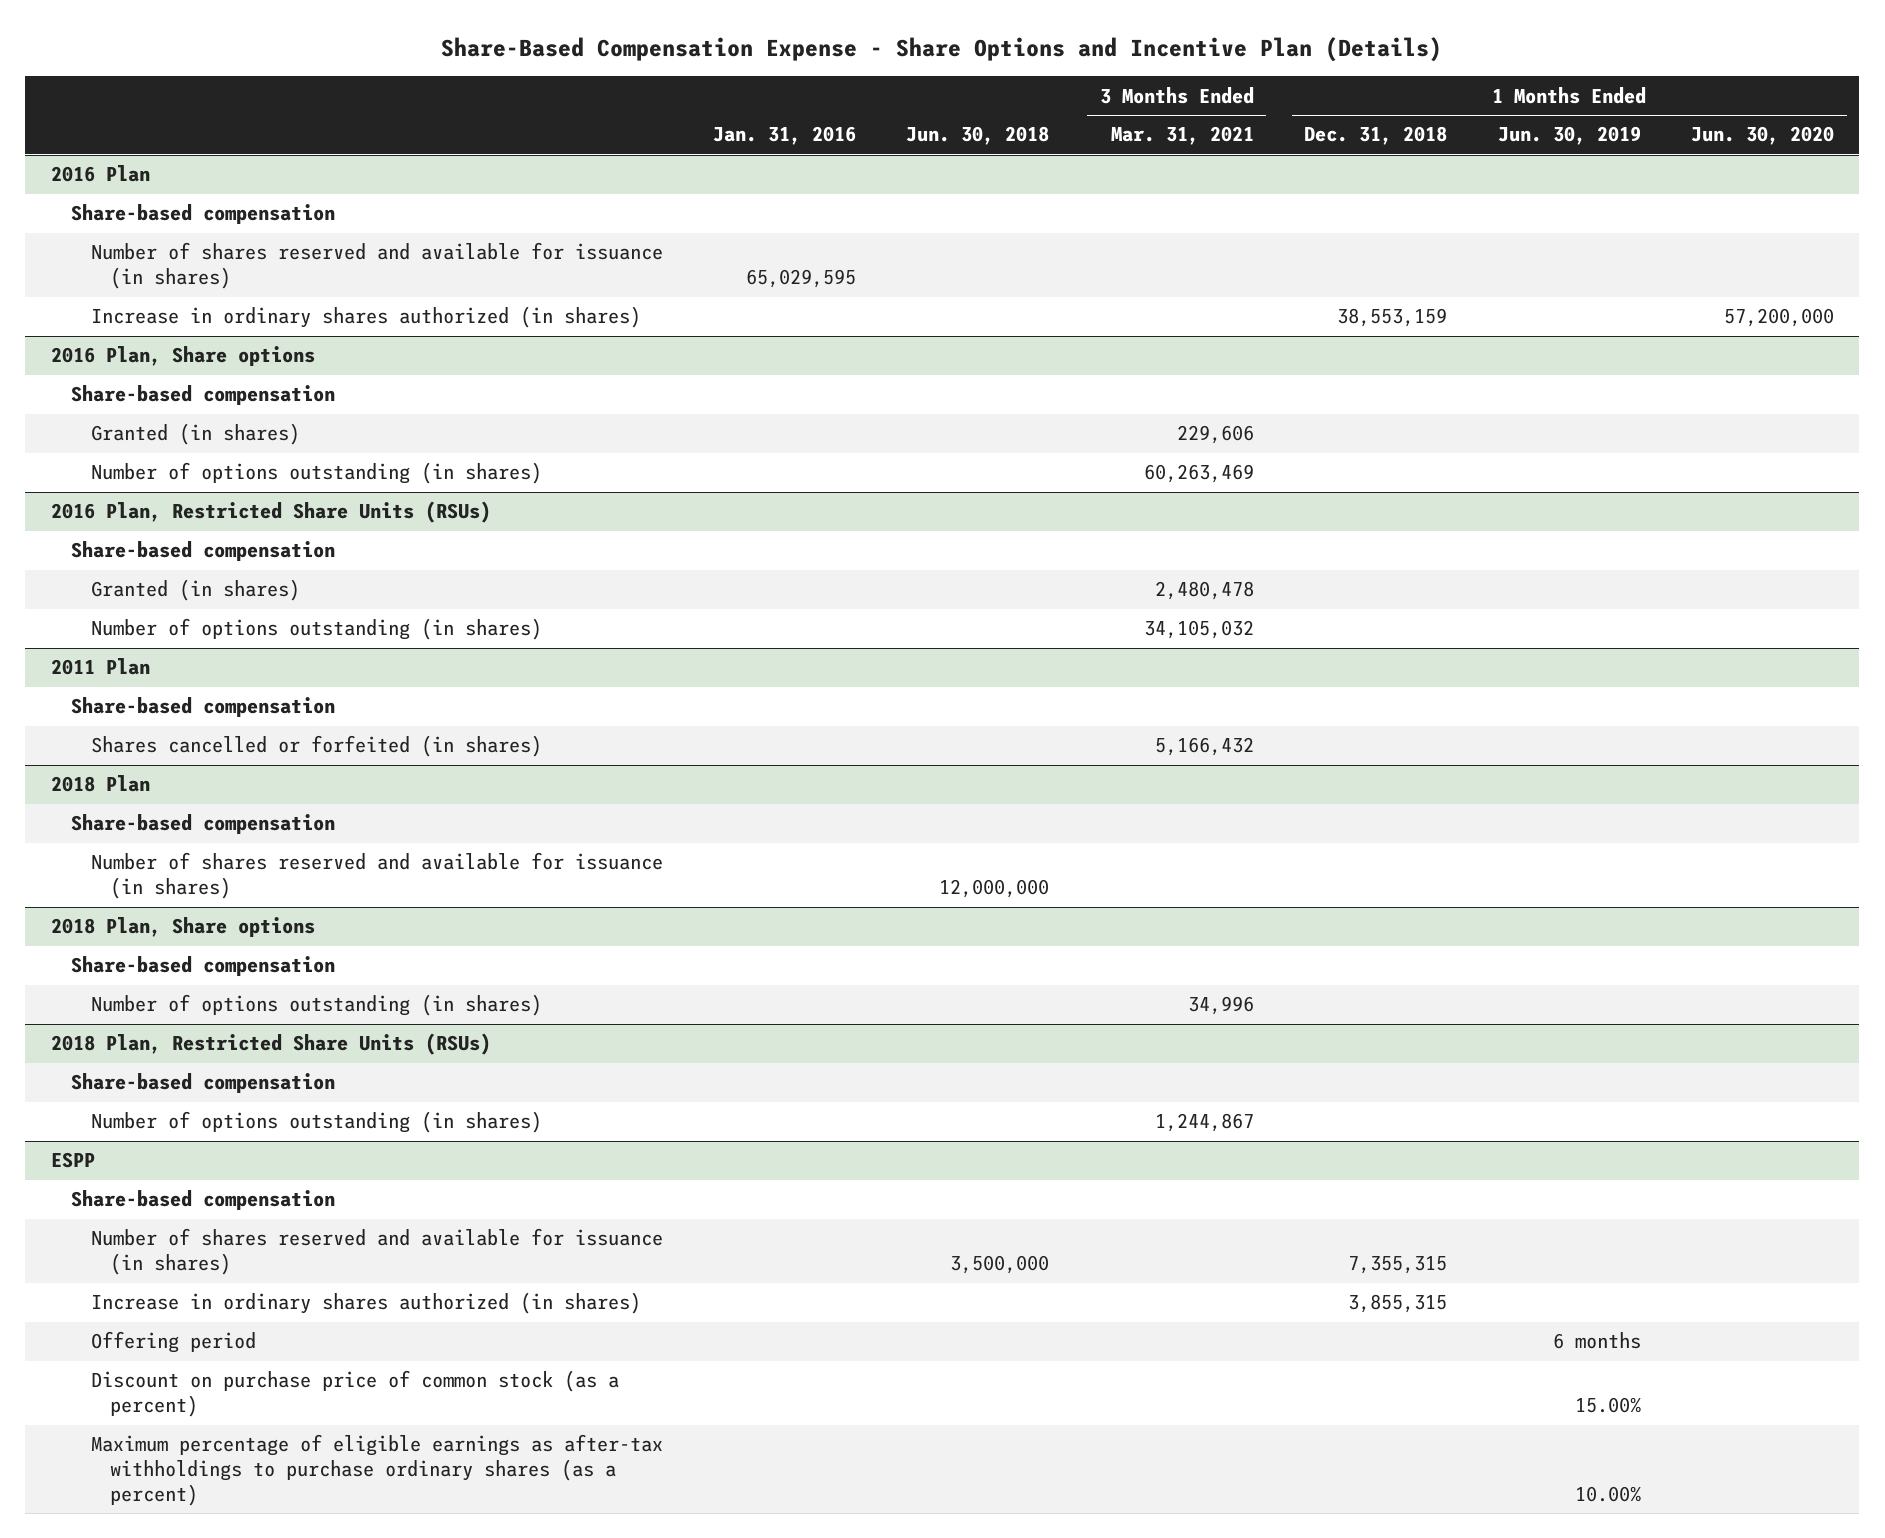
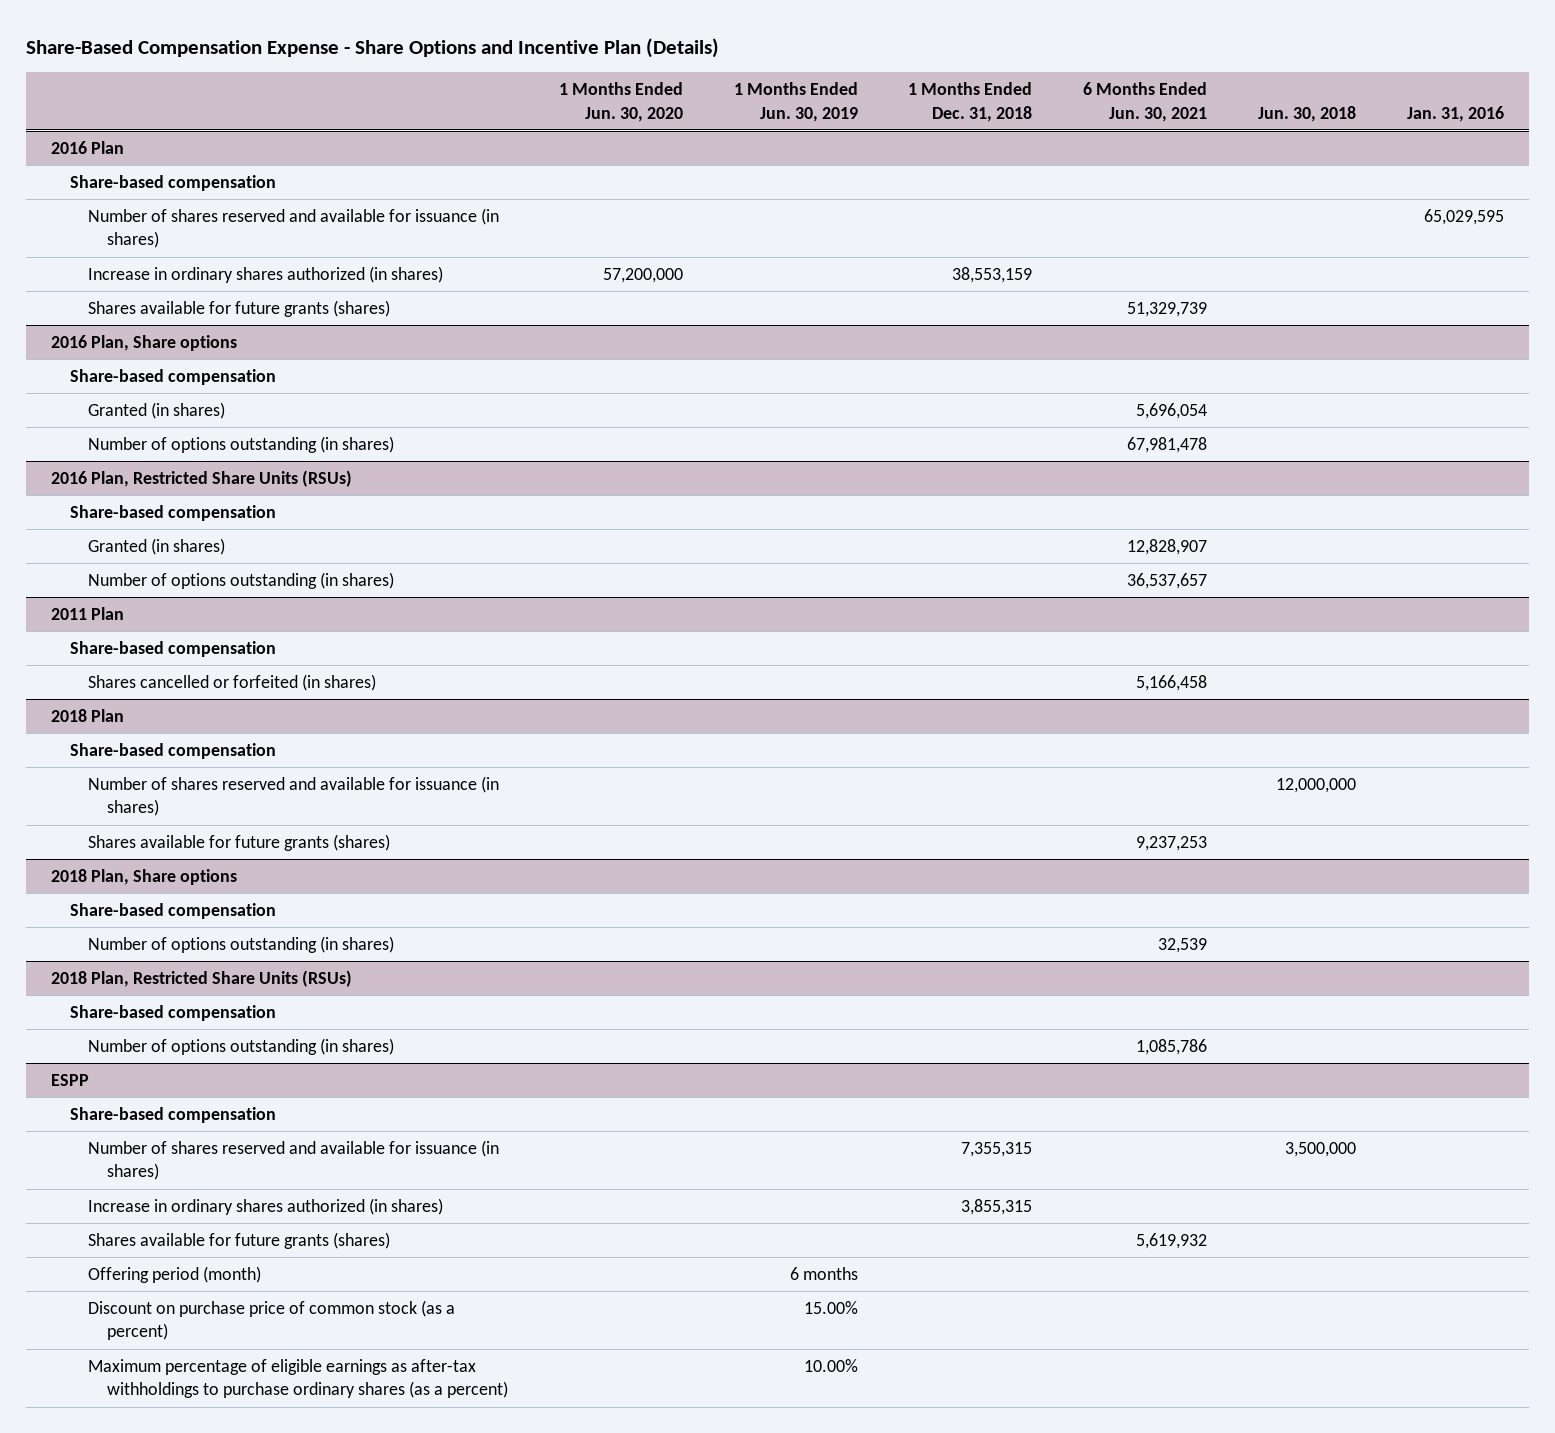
- | Jan. 31, 2016 | Jun. 30, 2018 | 3 Months Ended Mar. 31, 2021 | 1 Months Ended Dec. 31, 2018 | 1 Months Ended Jun. 30, 2019 | 1 Months Ended Jun. 30, 2020
+ | 1 Months Ended Jun. 30, 2020 | 1 Months Ended Jun. 30, 2019 | 1 Months Ended Dec. 31, 2018 | 6 Months Ended Jun. 30, 2021 | Jun. 30, 2018 | Jan. 31, 2016
@ 2016 Plan
+ Shares available for future grants (shares) | | | | 51,329,739 | |
@ 2018 Plan
+ Shares available for future grants (shares) | | | | 9,237,253 | |
@ ESPP
- Offering period | | | | | 6 months |
+ Shares available for future grants (shares) | | | | 5,619,932 | |
+ Offering period (month) | | 6 months | | | |

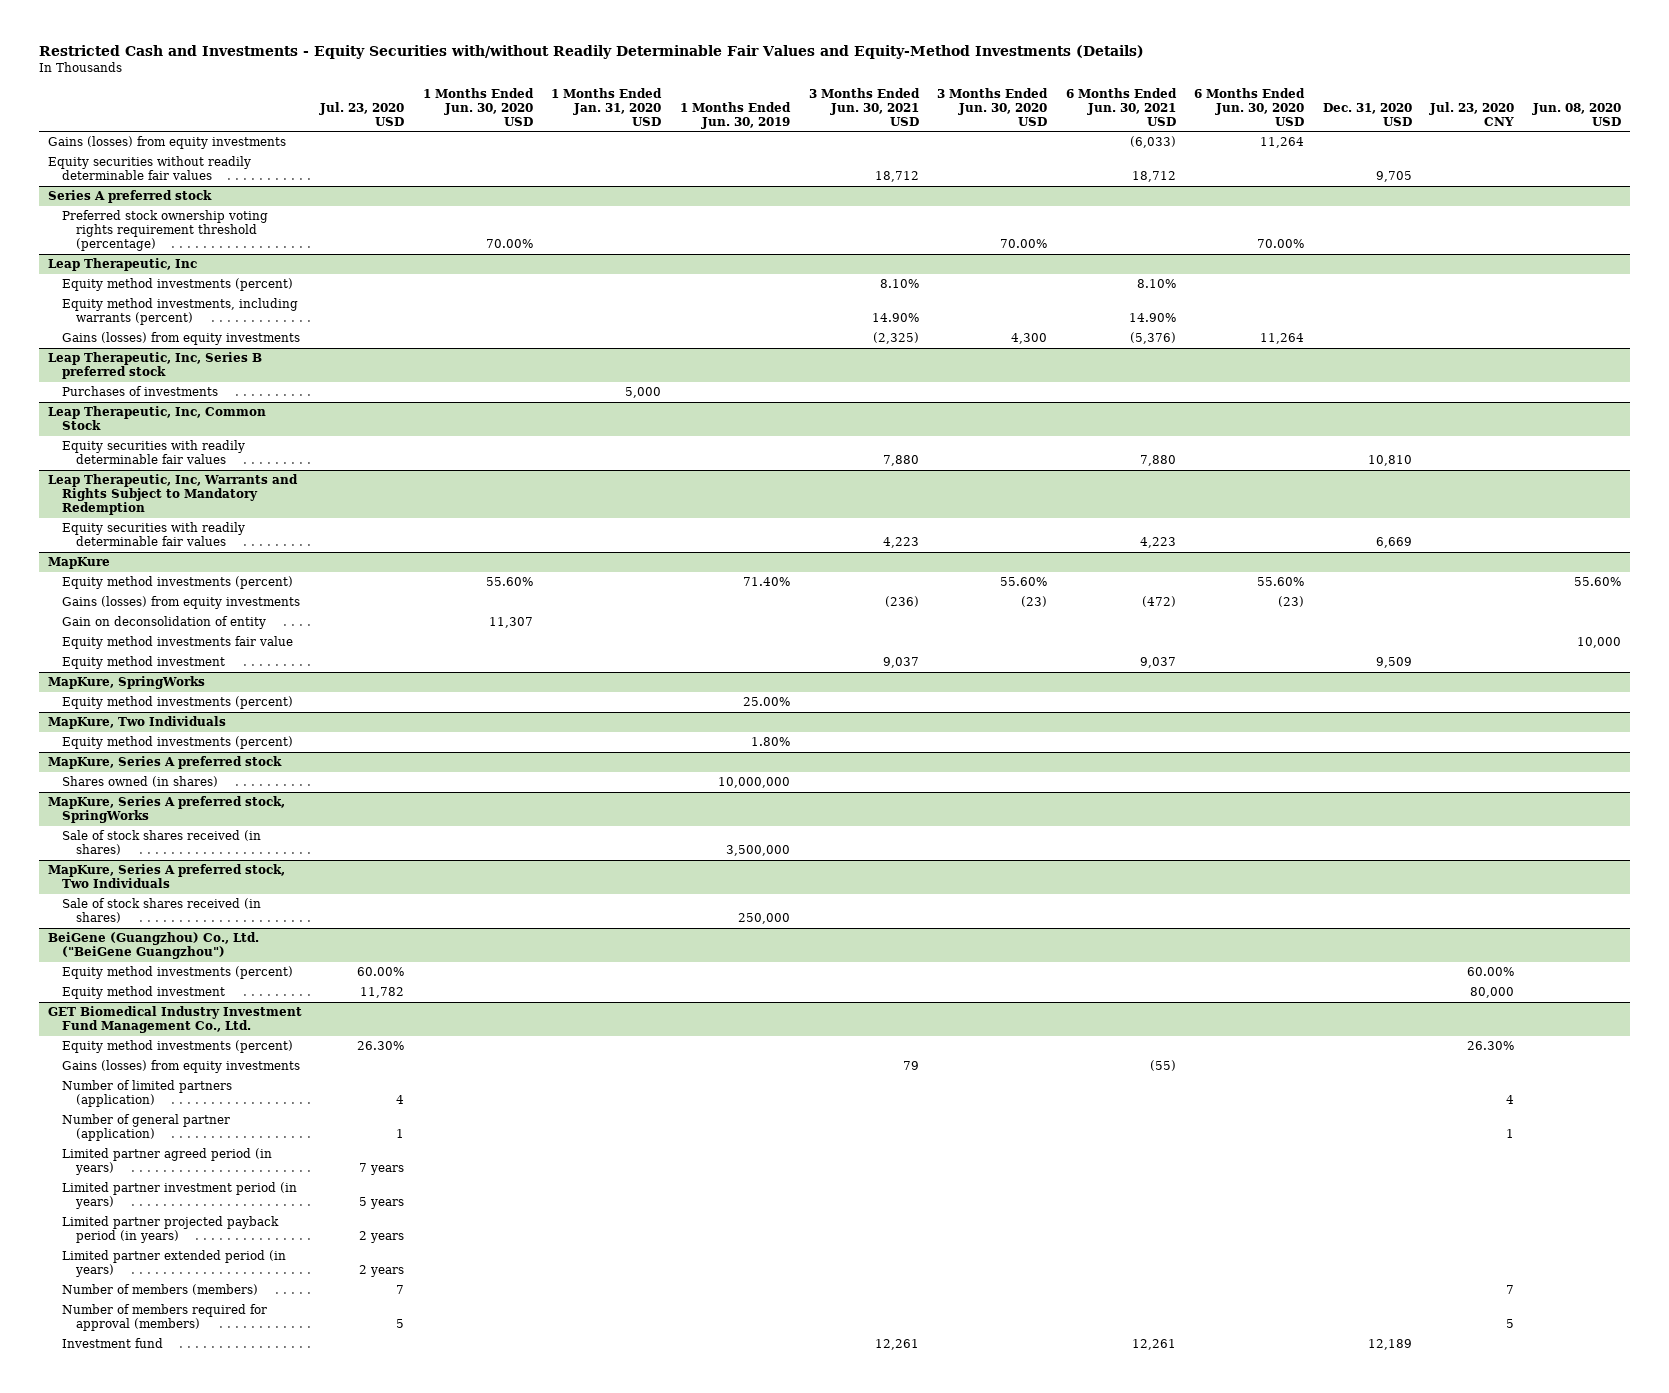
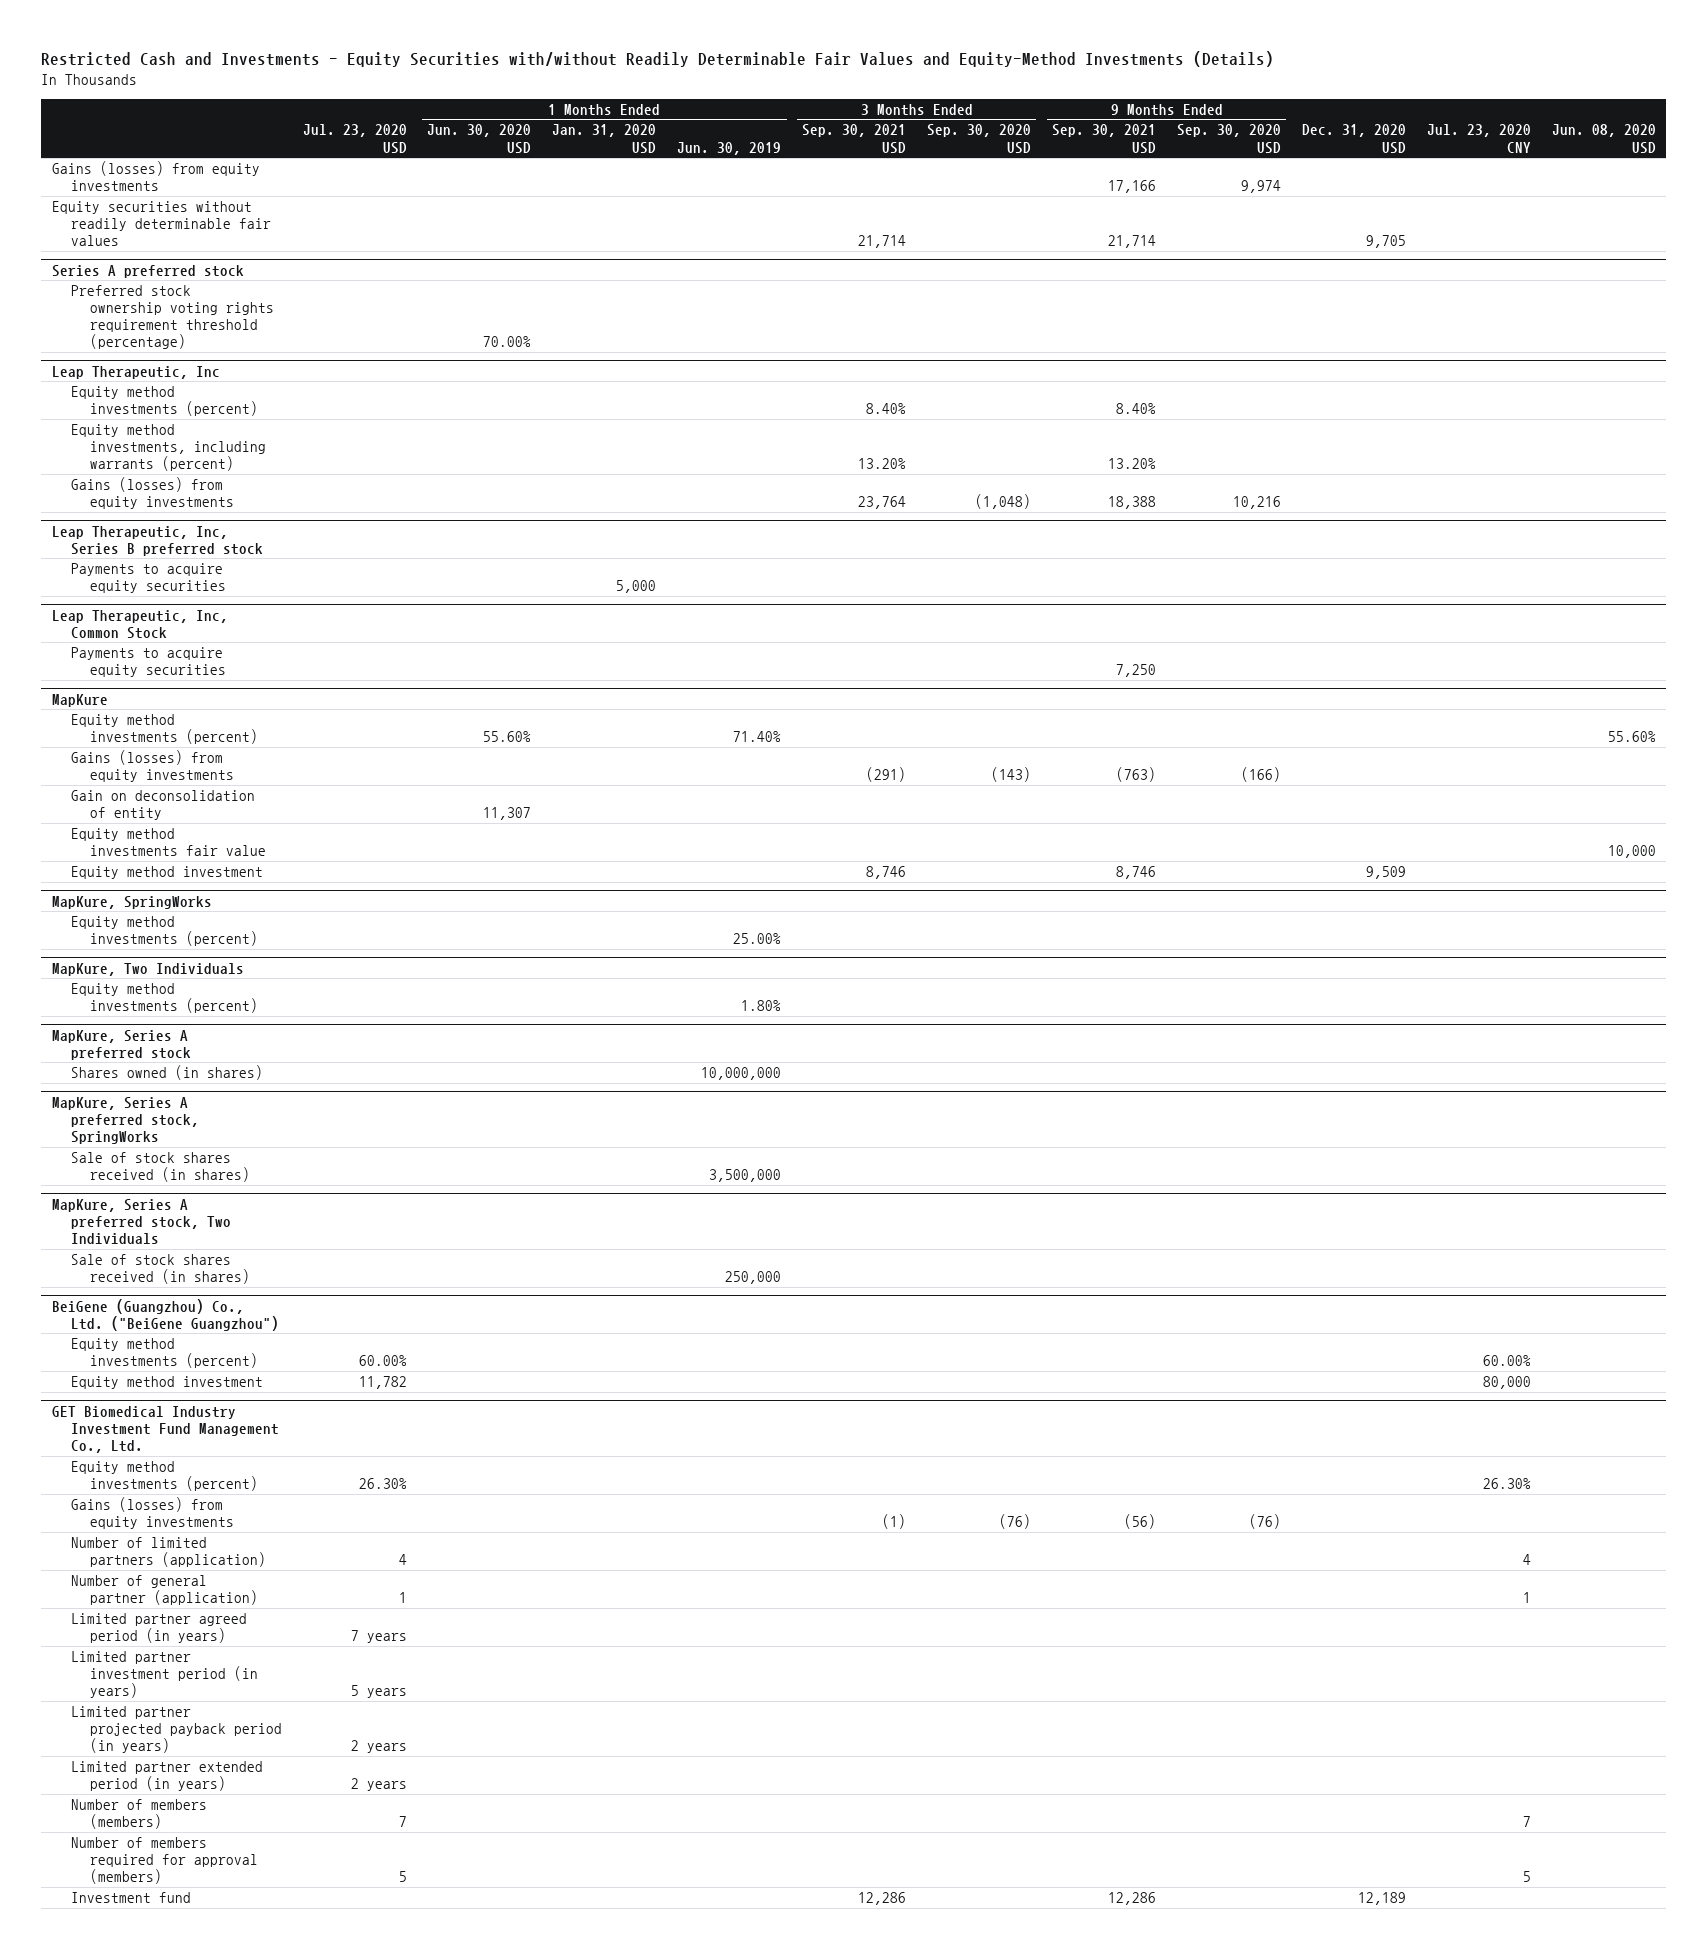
- | Jul. 23, 2020 USD | 1 Months Ended Jun. 30, 2020 USD | 1 Months Ended Jan. 31, 2020 USD | 1 Months Ended Jun. 30, 2019 | 3 Months Ended Jun. 30, 2021 USD | 3 Months Ended Jun. 30, 2020 USD | 6 Months Ended Jun. 30, 2021 USD | 6 Months Ended Jun. 30, 2020 USD | Dec. 31, 2020 USD | Jul. 23, 2020 CNY | Jun. 08, 2020 USD
+ | Jul. 23, 2020 USD | 1 Months Ended Jun. 30, 2020 USD | 1 Months Ended Jan. 31, 2020 USD | 1 Months Ended Jun. 30, 2019 | 3 Months Ended Sep. 30, 2021 USD | 3 Months Ended Sep. 30, 2020 USD | 9 Months Ended Sep. 30, 2021 USD | 9 Months Ended Sep. 30, 2020 USD | Dec. 31, 2020 USD | Jul. 23, 2020 CNY | Jun. 08, 2020 USD
@ Leap Therapeutic, Inc, Series B preferred stock
- Purchases of investments | | | 5,000 | | | | | | | |
+ Payments to acquire equity securities | | | 5,000 | | | | | | | |
@ Leap Therapeutic, Inc, Common Stock
- Equity securities with readily determinable fair values | | | | | 7,880 | | 7,880 | | 10,810 | |
- Leap Therapeutic, Inc, Warrants and Rights Subject to Mandatory Redemption
- Equity securities with readily determinable fair values | | | | | 4,223 | | 4,223 | | 6,669 | |
@ Leap Therapeutic, Inc, Common Stock
+ Payments to acquire equity securities | | | | | | | 7,250 | | | |

